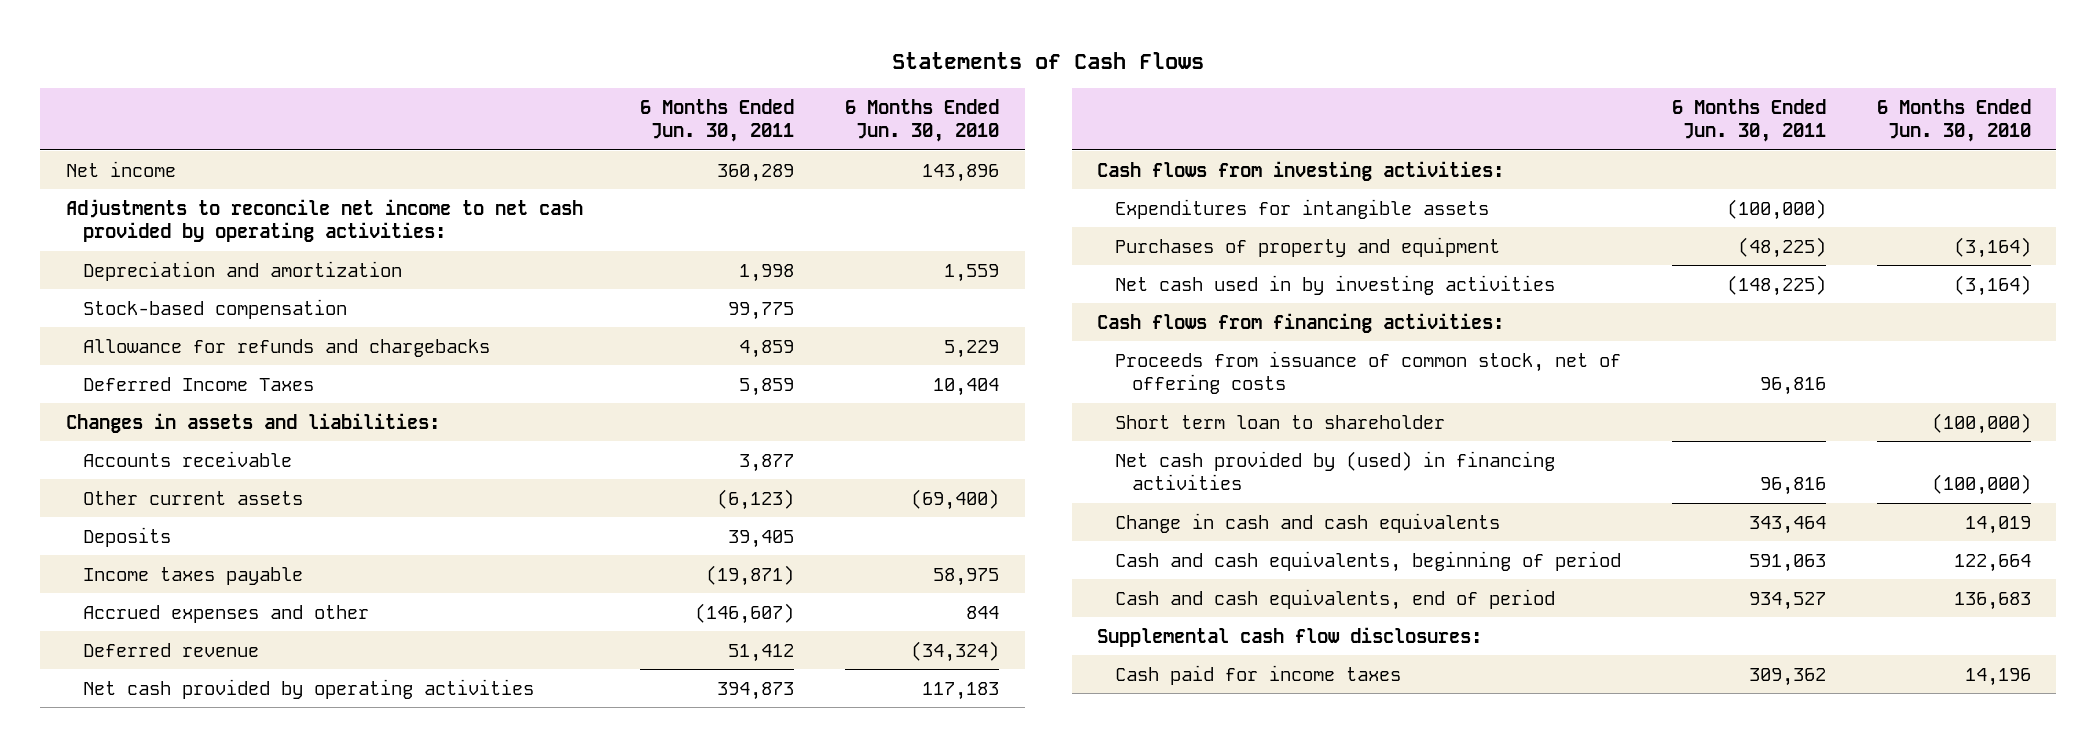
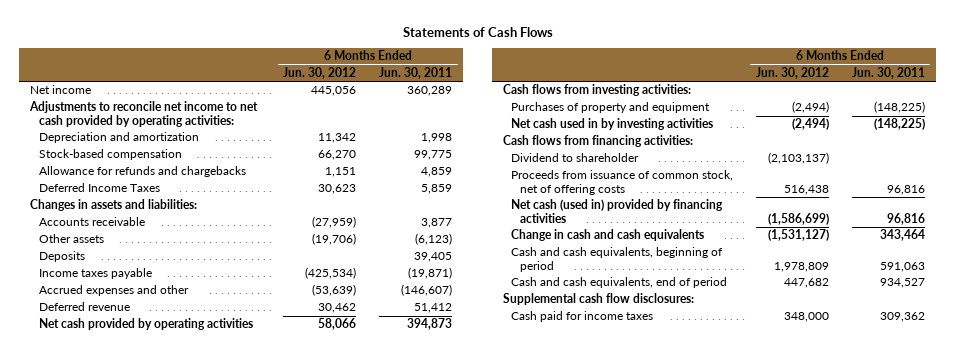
- | 6 Months Ended Jun. 30, 2011 | 6 Months Ended Jun. 30, 2010
+ | 6 Months Ended Jun. 30, 2012 | 6 Months Ended Jun. 30, 2011
- Other current assets | (6,123) | (69,400)
+ Other assets | (19,706) | (6,123)
- Expenditures for intangible assets | (100,000) |
- Purchases of property and equipment | (48,225) | (3,164)
+ Purchases of property and equipment | (2,494) | (148,225)
+ Dividend to shareholder | (2,103,137) |
- Short term loan to shareholder | | (100,000)
- Net cash provided by (used) in financing activities | 96,816 | (100,000)
+ Net cash (used in) provided by financing activities | (1,586,699) | 96,816

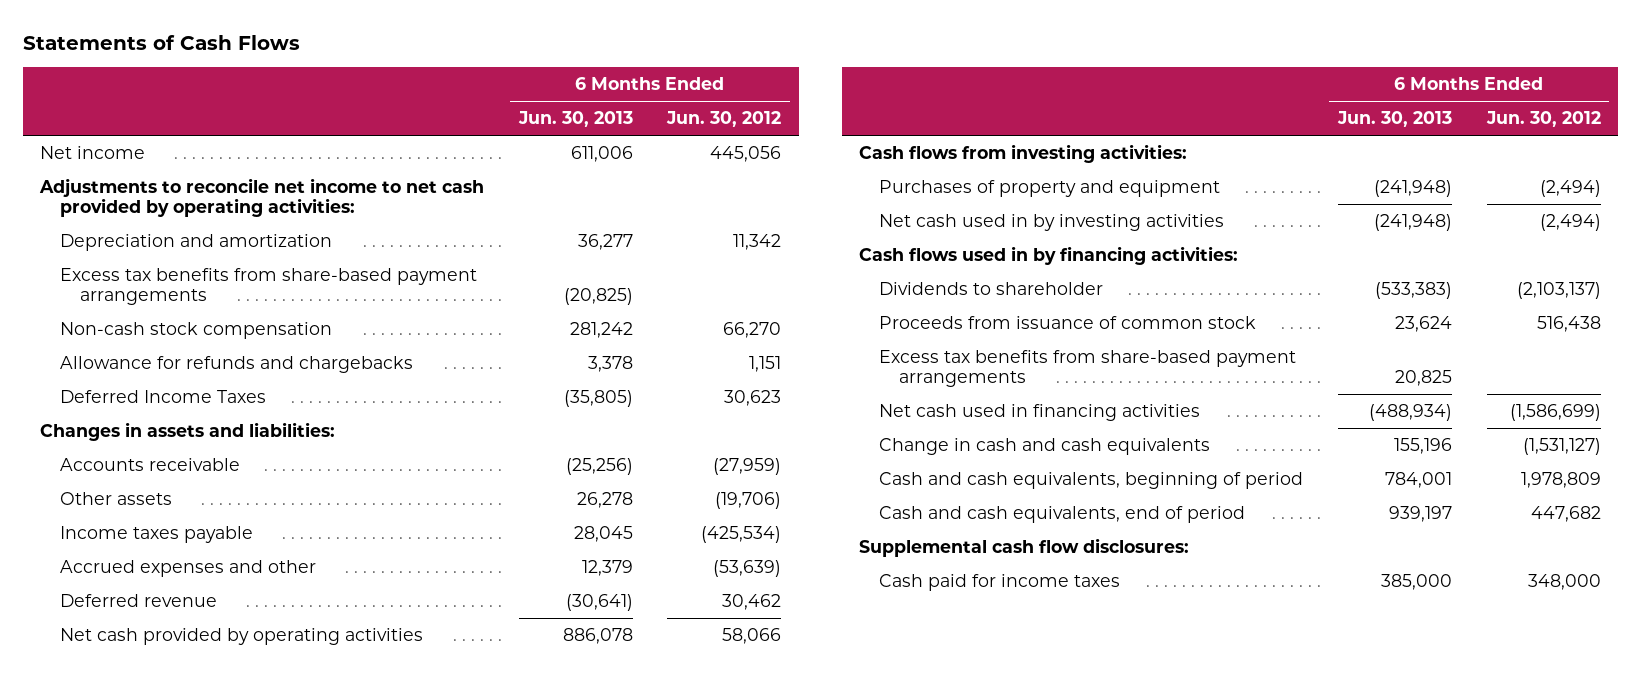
- | 6 Months Ended Jun. 30, 2012 | 6 Months Ended Jun. 30, 2011
+ | 6 Months Ended Jun. 30, 2013 | 6 Months Ended Jun. 30, 2012
- Stock-based compensation | 66,270 | 99,775
+ Excess tax benefits from share-based payment arrangements | (20,825) |
+ Non-cash stock compensation | 281,242 | 66,270
- Deposits | | 39,405
- Cash flows from financing activities:
- Dividend to shareholder | (2,103,137) |
- Proceeds from issuance of common stock, net of offering costs | 516,438 | 96,816
- Net cash (used in) provided by financing activities | (1,586,699) | 96,816
+ Cash flows used in by financing activities:
+ Dividends to shareholder | (533,383) | (2,103,137)
+ Proceeds from issuance of common stock | 23,624 | 516,438
+ Excess tax benefits from share-based payment arrangements | 20,825 |
+ Net cash used in financing activities | (488,934) | (1,586,699)

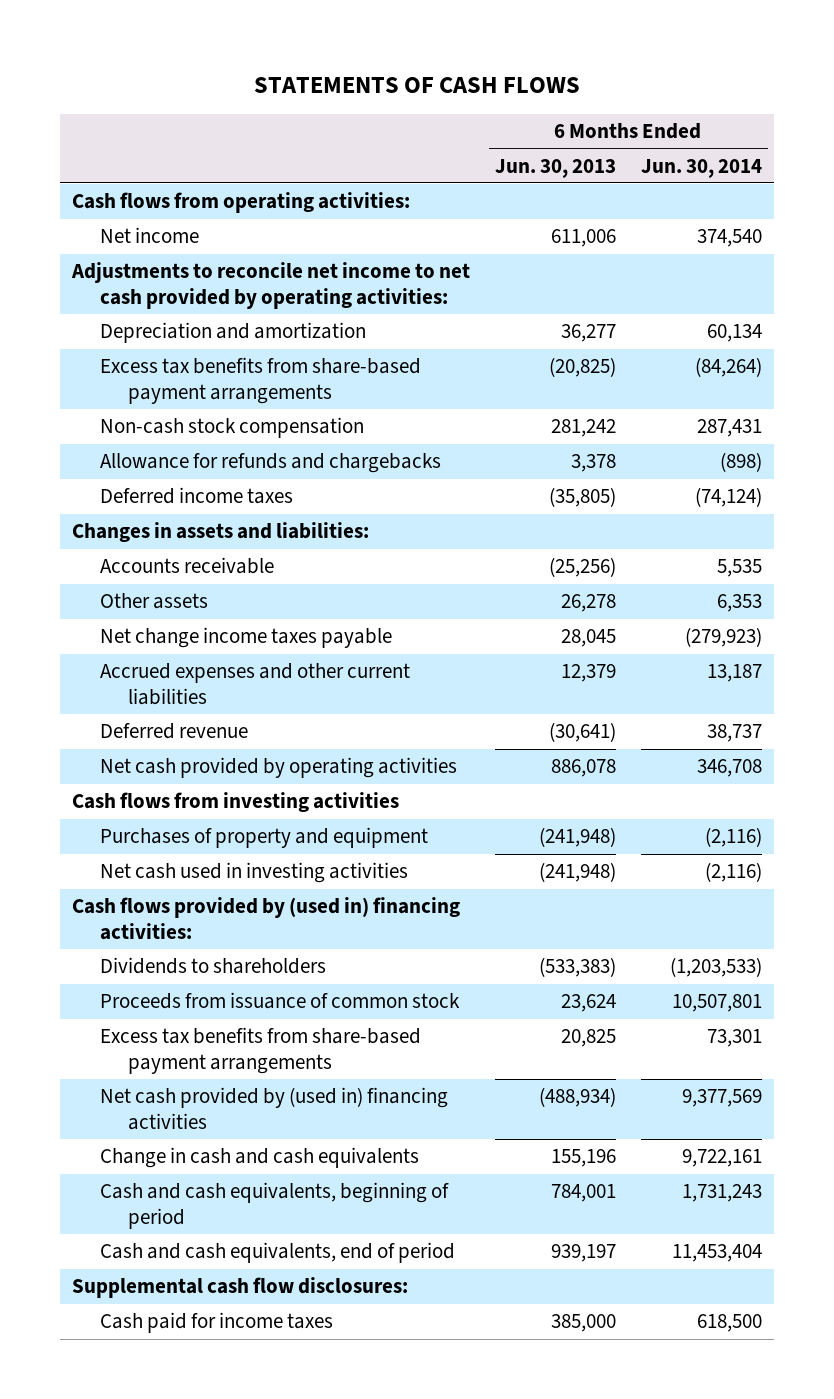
- Statements of Cash Flows
+ STATEMENTS OF CASH FLOWS
- | 6 Months Ended Jun. 30, 2013 | 6 Months Ended Jun. 30, 2012
+ | 6 Months Ended Jun. 30, 2013 | 6 Months Ended Jun. 30, 2014
+ Cash flows from operating activities:
- Deferred Income Taxes | (35,805) | 30,623
+ Deferred income taxes | (35,805) | (74,124)
- Income taxes payable | 28,045 | (425,534)
- Accrued expenses and other | 12,379 | (53,639)
+ Net change income taxes payable | 28,045 | (279,923)
+ Accrued expenses and other current liabilities | 12,379 | 13,187
- Cash flows from investing activities:
+ Cash flows from investing activities
- Net cash used in by investing activities | (241,948) | (2,494)
- Cash flows used in by financing activities:
- Dividends to shareholder | (533,383) | (2,103,137)
+ Net cash used in investing activities | (241,948) | (2,116)
+ Cash flows provided by (used in) financing activities:
+ Dividends to shareholders | (533,383) | (1,203,533)
- Net cash used in financing activities | (488,934) | (1,586,699)
+ Net cash provided by (used in) financing activities | (488,934) | 9,377,569

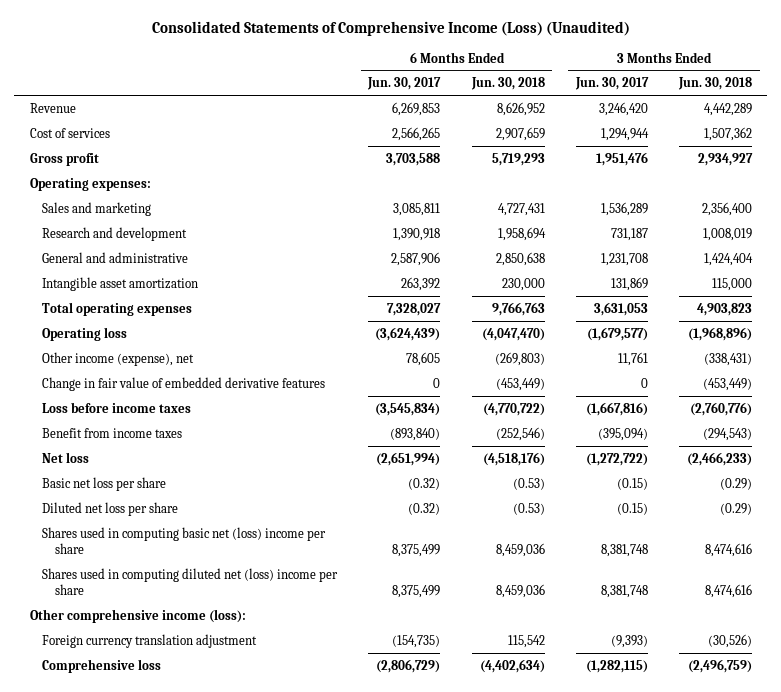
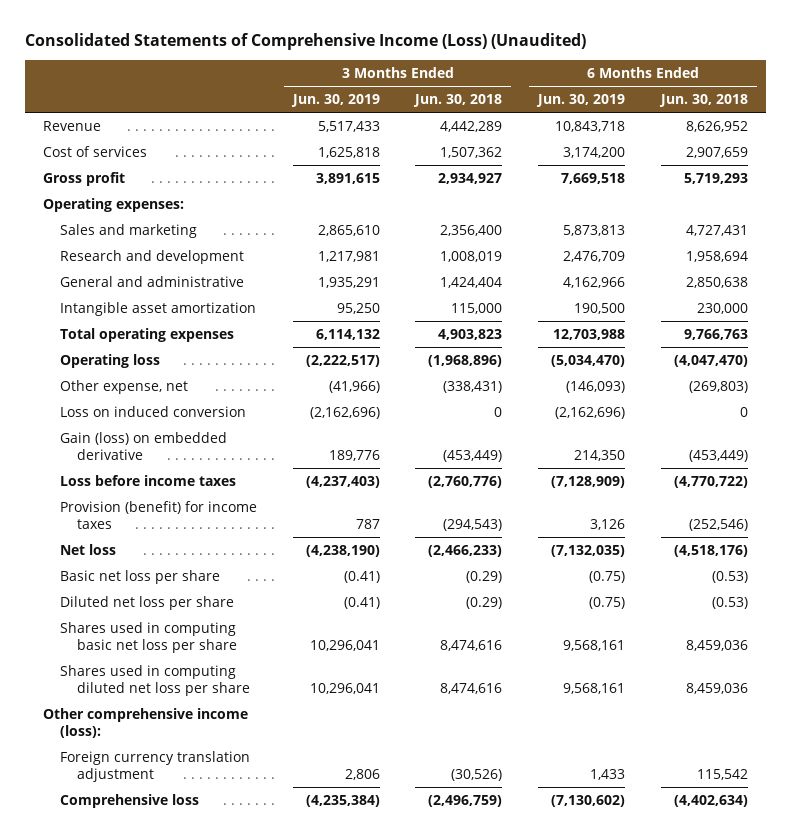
- | 6 Months Ended Jun. 30, 2017 | 6 Months Ended Jun. 30, 2018 | 3 Months Ended Jun. 30, 2017 | 3 Months Ended Jun. 30, 2018
+ | 3 Months Ended Jun. 30, 2019 | 3 Months Ended Jun. 30, 2018 | 6 Months Ended Jun. 30, 2019 | 6 Months Ended Jun. 30, 2018
- Other income (expense), net | 78,605 | (269,803) | 11,761 | (338,431)
- Change in fair value of embedded derivative features | 0 | (453,449) | 0 | (453,449)
+ Other expense, net | (41,966) | (338,431) | (146,093) | (269,803)
+ Loss on induced conversion | (2,162,696) | 0 | (2,162,696) | 0
+ Gain (loss) on embedded derivative | 189,776 | (453,449) | 214,350 | (453,449)
- Benefit from income taxes | (893,840) | (252,546) | (395,094) | (294,543)
+ Provision (benefit) for income taxes | 787 | (294,543) | 3,126 | (252,546)
- Shares used in computing basic net (loss) income per share | 8,375,499 | 8,459,036 | 8,381,748 | 8,474,616
- Shares used in computing diluted net (loss) income per share | 8,375,499 | 8,459,036 | 8,381,748 | 8,474,616
+ Shares used in computing basic net loss per share | 10,296,041 | 8,474,616 | 9,568,161 | 8,459,036
+ Shares used in computing diluted net loss per share | 10,296,041 | 8,474,616 | 9,568,161 | 8,459,036

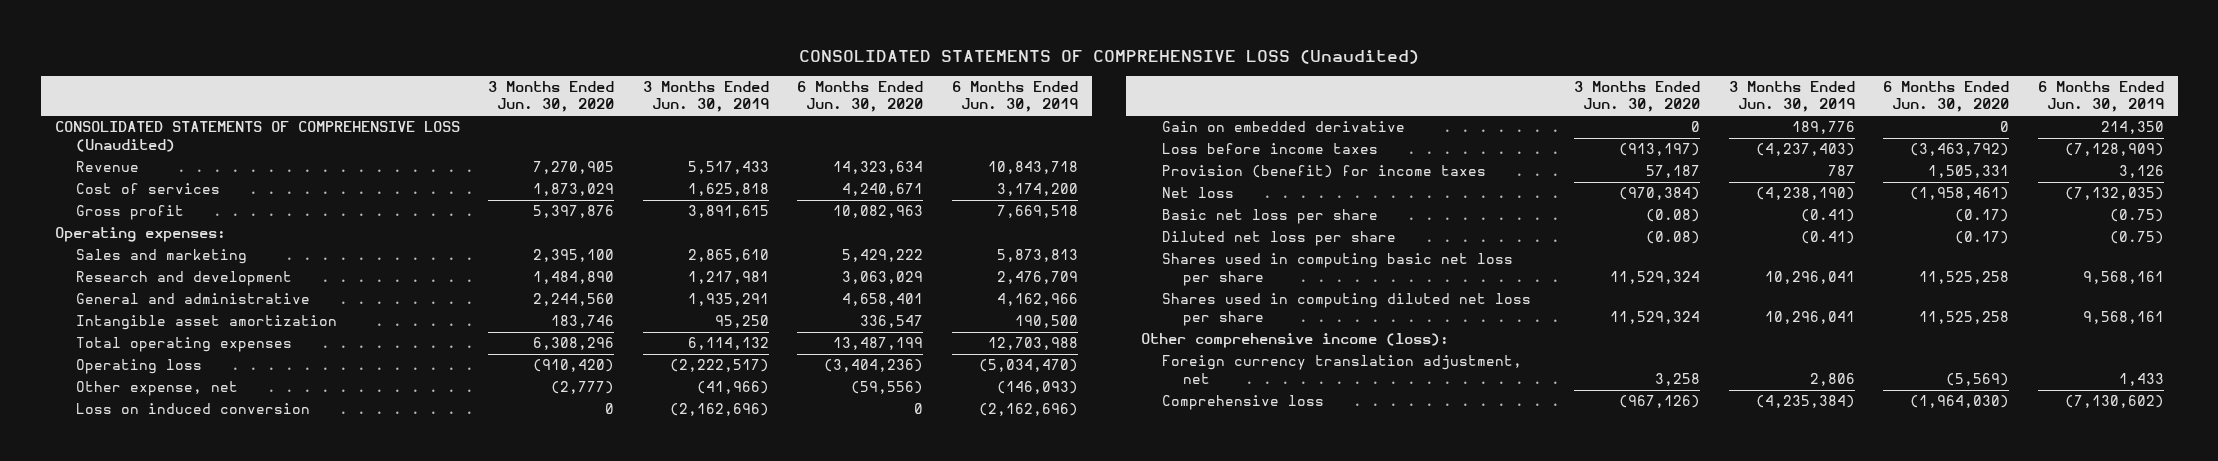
- Consolidated Statements of Comprehensive Income (Loss) (Unaudited)
+ CONSOLIDATED STATEMENTS OF COMPREHENSIVE LOSS (Unaudited)
- | 3 Months Ended Jun. 30, 2019 | 3 Months Ended Jun. 30, 2018 | 6 Months Ended Jun. 30, 2019 | 6 Months Ended Jun. 30, 2018
+ | 3 Months Ended Jun. 30, 2020 | 3 Months Ended Jun. 30, 2019 | 6 Months Ended Jun. 30, 2020 | 6 Months Ended Jun. 30, 2019
+ CONSOLIDATED STATEMENTS OF COMPREHENSIVE LOSS (Unaudited)
- Gain (loss) on embedded derivative | 189,776 | (453,449) | 214,350 | (453,449)
+ Gain on embedded derivative | 0 | 189,776 | 0 | 214,350
- Foreign currency translation adjustment | 2,806 | (30,526) | 1,433 | 115,542
+ Foreign currency translation adjustment, net | 3,258 | 2,806 | (5,569) | 1,433

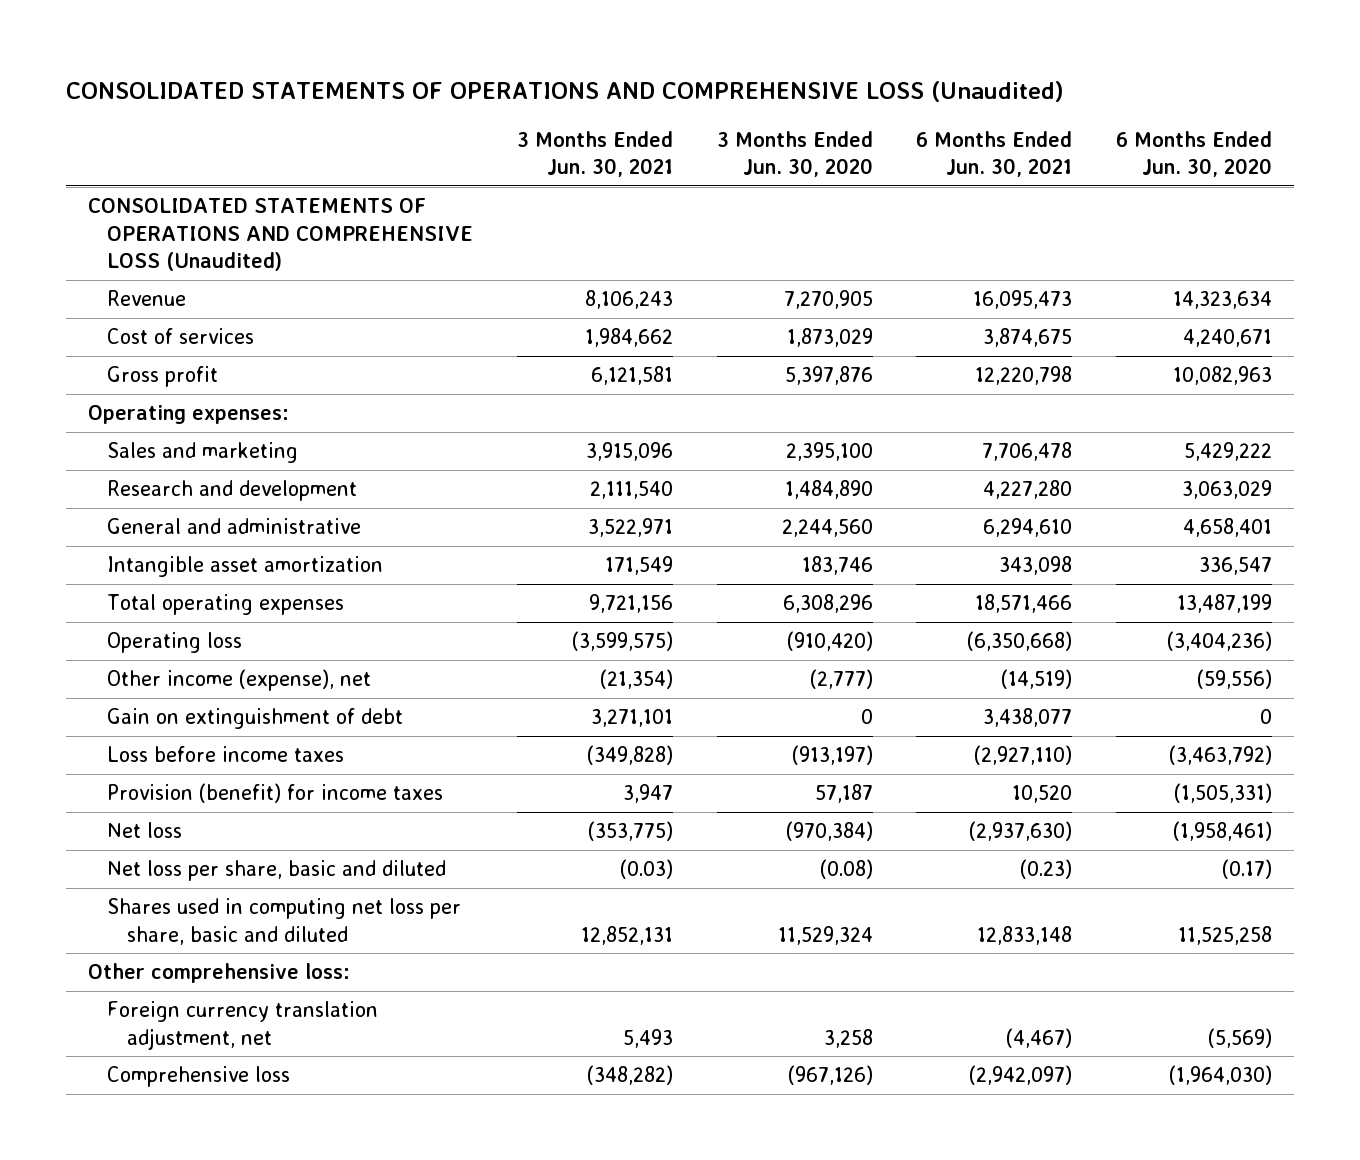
- CONSOLIDATED STATEMENTS OF COMPREHENSIVE LOSS (Unaudited)
+ CONSOLIDATED STATEMENTS OF OPERATIONS AND COMPREHENSIVE LOSS (Unaudited)
- | 3 Months Ended Jun. 30, 2020 | 3 Months Ended Jun. 30, 2019 | 6 Months Ended Jun. 30, 2020 | 6 Months Ended Jun. 30, 2019
+ | 3 Months Ended Jun. 30, 2021 | 3 Months Ended Jun. 30, 2020 | 6 Months Ended Jun. 30, 2021 | 6 Months Ended Jun. 30, 2020
- CONSOLIDATED STATEMENTS OF COMPREHENSIVE LOSS (Unaudited)
+ CONSOLIDATED STATEMENTS OF OPERATIONS AND COMPREHENSIVE LOSS (Unaudited)
- Other expense, net | (2,777) | (41,966) | (59,556) | (146,093)
- Loss on induced conversion | 0 | (2,162,696) | 0 | (2,162,696)
- Gain on embedded derivative | 0 | 189,776 | 0 | 214,350
+ Other income (expense), net | (21,354) | (2,777) | (14,519) | (59,556)
+ Gain on extinguishment of debt | 3,271,101 | 0 | 3,438,077 | 0
- Provision (benefit) for income taxes | 57,187 | 787 | 1,505,331 | 3,126
+ Provision (benefit) for income taxes | 3,947 | 57,187 | 10,520 | (1,505,331)
- Basic net loss per share | (0.08) | (0.41) | (0.17) | (0.75)
- Diluted net loss per share | (0.08) | (0.41) | (0.17) | (0.75)
- Shares used in computing basic net loss per share | 11,529,324 | 10,296,041 | 11,525,258 | 9,568,161
- Shares used in computing diluted net loss per share | 11,529,324 | 10,296,041 | 11,525,258 | 9,568,161
- Other comprehensive income (loss):
+ Net loss per share, basic and diluted | (0.03) | (0.08) | (0.23) | (0.17)
+ Shares used in computing net loss per share, basic and diluted | 12,852,131 | 11,529,324 | 12,833,148 | 11,525,258
+ Other comprehensive loss:

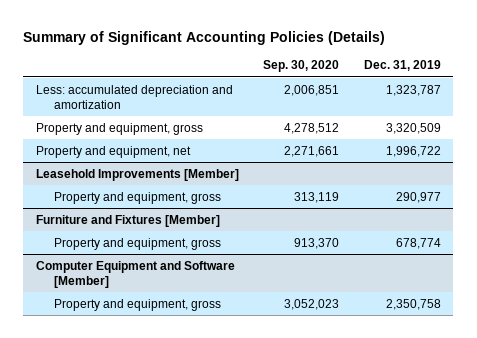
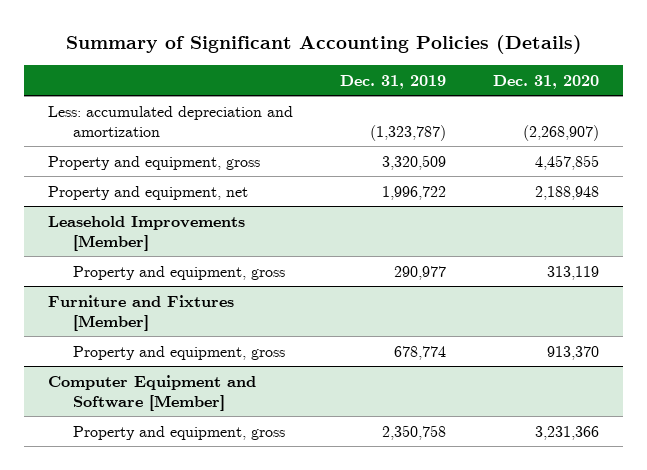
- | Sep. 30, 2020 | Dec. 31, 2019
+ | Dec. 31, 2019 | Dec. 31, 2020
- Less: accumulated depreciation and amortization | 2,006,851 | 1,323,787
+ Less: accumulated depreciation and amortization | (1,323,787) | (2,268,907)

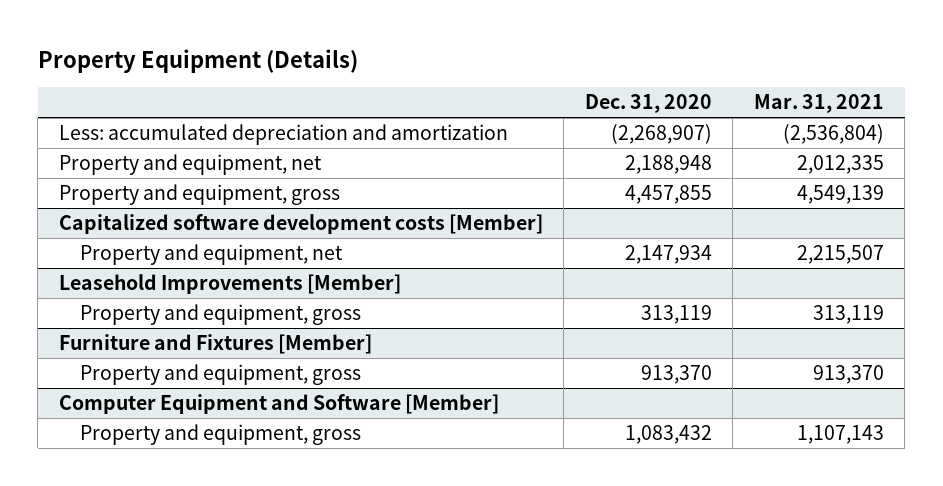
- Summary of Significant Accounting Policies (Details)
+ Property Equipment (Details)
- | Dec. 31, 2019 | Dec. 31, 2020
+ | Dec. 31, 2020 | Mar. 31, 2021
moved down: Property and equipment, gross | 4,457,855 | 4,549,139
+ Capitalized software development costs [Member]
+ Property and equipment, net | 2,147,934 | 2,215,507
@ Computer Equipment and Software [Member]
- Property and equipment, gross | 2,350,758 | 3,231,366
+ Property and equipment, gross | 1,083,432 | 1,107,143

